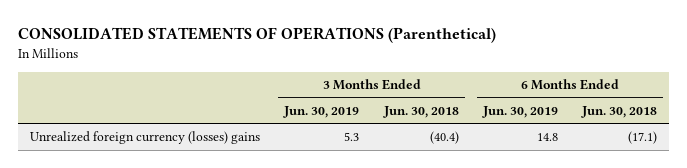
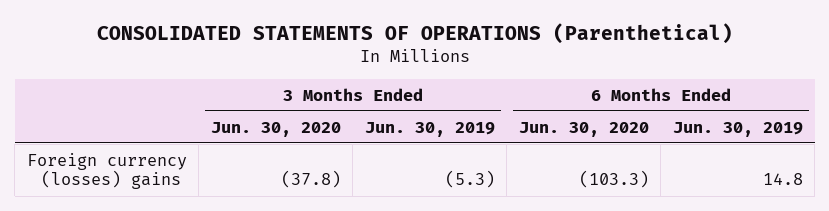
- | 3 Months Ended Jun. 30, 2019 | 3 Months Ended Jun. 30, 2018 | 6 Months Ended Jun. 30, 2019 | 6 Months Ended Jun. 30, 2018
+ | 3 Months Ended Jun. 30, 2020 | 3 Months Ended Jun. 30, 2019 | 6 Months Ended Jun. 30, 2020 | 6 Months Ended Jun. 30, 2019
- Unrealized foreign currency (losses) gains | 5.3 | (40.4) | 14.8 | (17.1)
+ Foreign currency (losses) gains | (37.8) | (5.3) | (103.3) | 14.8

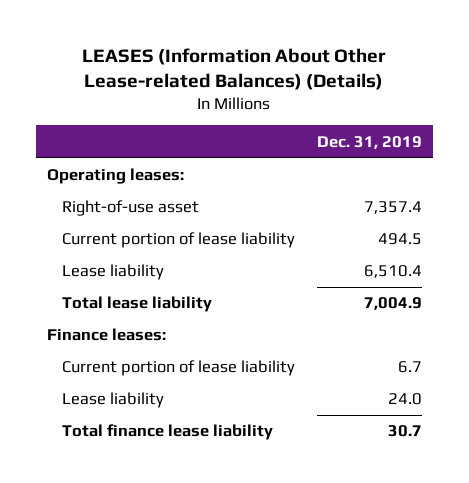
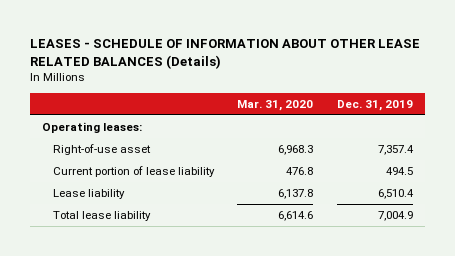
- LEASES (Information About Other Lease-related Balances) (Details)
+ LEASES - SCHEDULE OF INFORMATION ABOUT OTHER LEASE RELATED BALANCES (Details)
- | Dec. 31, 2019
+ | Mar. 31, 2020 | Dec. 31, 2019
- Finance leases:
- Current portion of lease liability | 6.7
- Lease liability | 24.0
- Total finance lease liability | 30.7

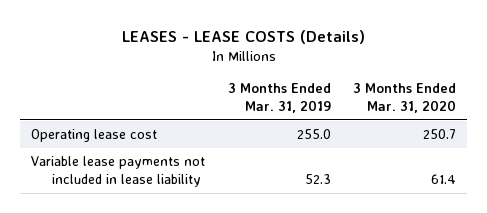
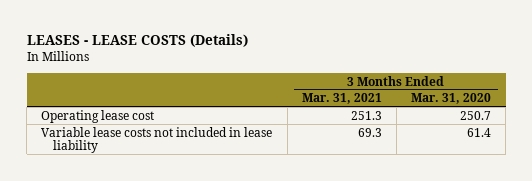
- | 3 Months Ended Mar. 31, 2019 | 3 Months Ended Mar. 31, 2020
+ | 3 Months Ended Mar. 31, 2021 | 3 Months Ended Mar. 31, 2020
- Variable lease payments not included in lease liability | 52.3 | 61.4
+ Variable lease costs not included in lease liability | 69.3 | 61.4

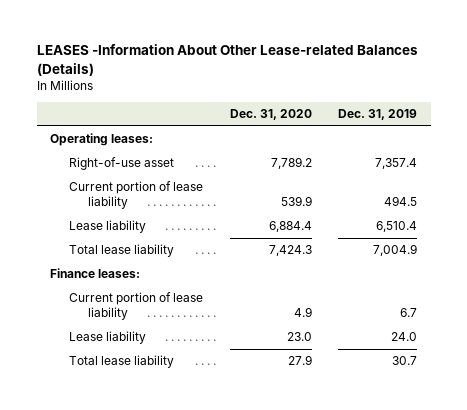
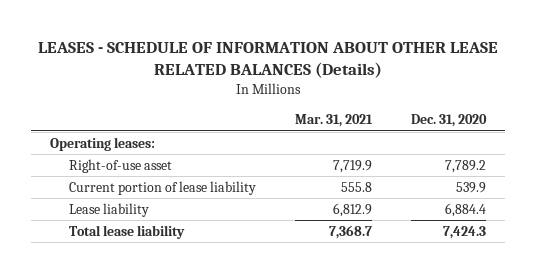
- LEASES -Information About Other Lease-related Balances (Details)
+ LEASES - SCHEDULE OF INFORMATION ABOUT OTHER LEASE RELATED BALANCES (Details)
- | Dec. 31, 2020 | Dec. 31, 2019
+ | Mar. 31, 2021 | Dec. 31, 2020
- Finance leases:
- Current portion of lease liability | 4.9 | 6.7
- Lease liability | 23.0 | 24.0
- Total lease liability | 27.9 | 30.7

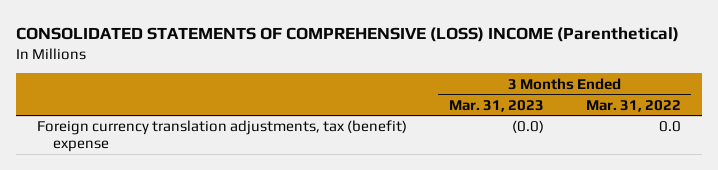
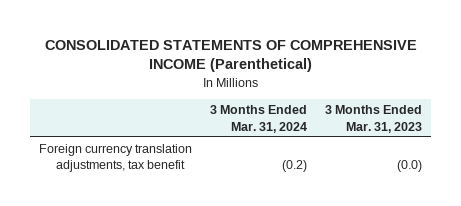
- CONSOLIDATED STATEMENTS OF COMPREHENSIVE (LOSS) INCOME (Parenthetical)
+ CONSOLIDATED STATEMENTS OF COMPREHENSIVE INCOME (Parenthetical)
- | 3 Months Ended Mar. 31, 2023 | 3 Months Ended Mar. 31, 2022
+ | 3 Months Ended Mar. 31, 2024 | 3 Months Ended Mar. 31, 2023
- Foreign currency translation adjustments, tax (benefit) expense | (0.0) | 0.0
+ Foreign currency translation adjustments, tax benefit | (0.2) | (0.0)

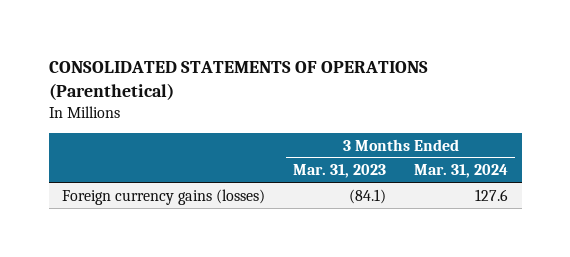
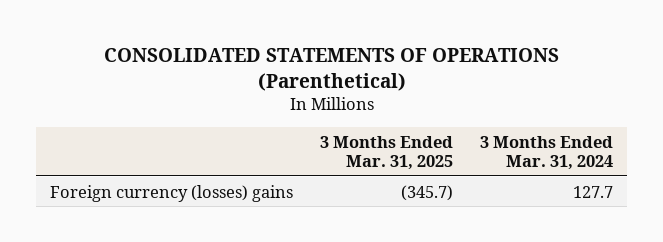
- | 3 Months Ended Mar. 31, 2023 | 3 Months Ended Mar. 31, 2024
+ | 3 Months Ended Mar. 31, 2025 | 3 Months Ended Mar. 31, 2024
- Foreign currency gains (losses) | (84.1) | 127.6
+ Foreign currency (losses) gains | (345.7) | 127.7

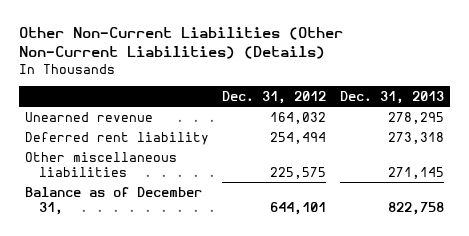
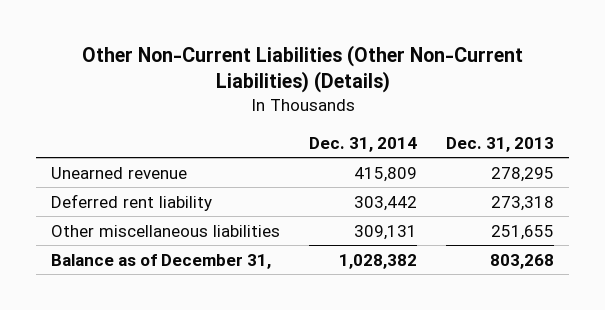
- | Dec. 31, 2012 | Dec. 31, 2013
+ | Dec. 31, 2014 | Dec. 31, 2013
- Other miscellaneous liabilities | 225,575 | 271,145
- Balance as of December 31, | 644,101 | 822,758
+ Other miscellaneous liabilities | 309,131 | 251,655
+ Balance as of December 31, | 1,028,382 | 803,268

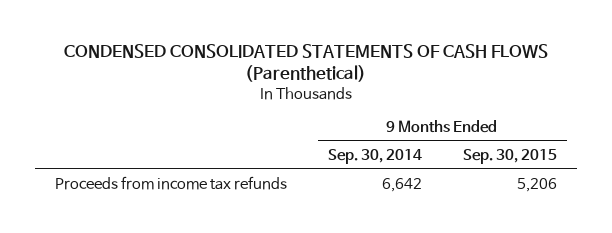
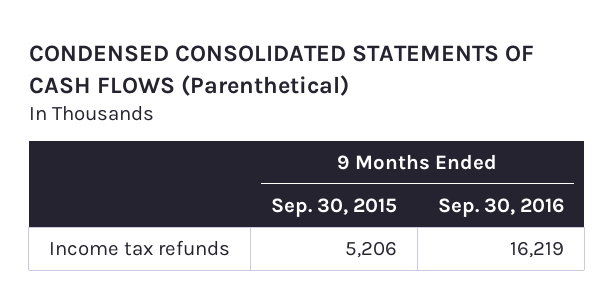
- | 9 Months Ended Sep. 30, 2014 | 9 Months Ended Sep. 30, 2015
+ | 9 Months Ended Sep. 30, 2015 | 9 Months Ended Sep. 30, 2016
- Proceeds from income tax refunds | 6,642 | 5,206
+ Income tax refunds | 5,206 | 16,219

